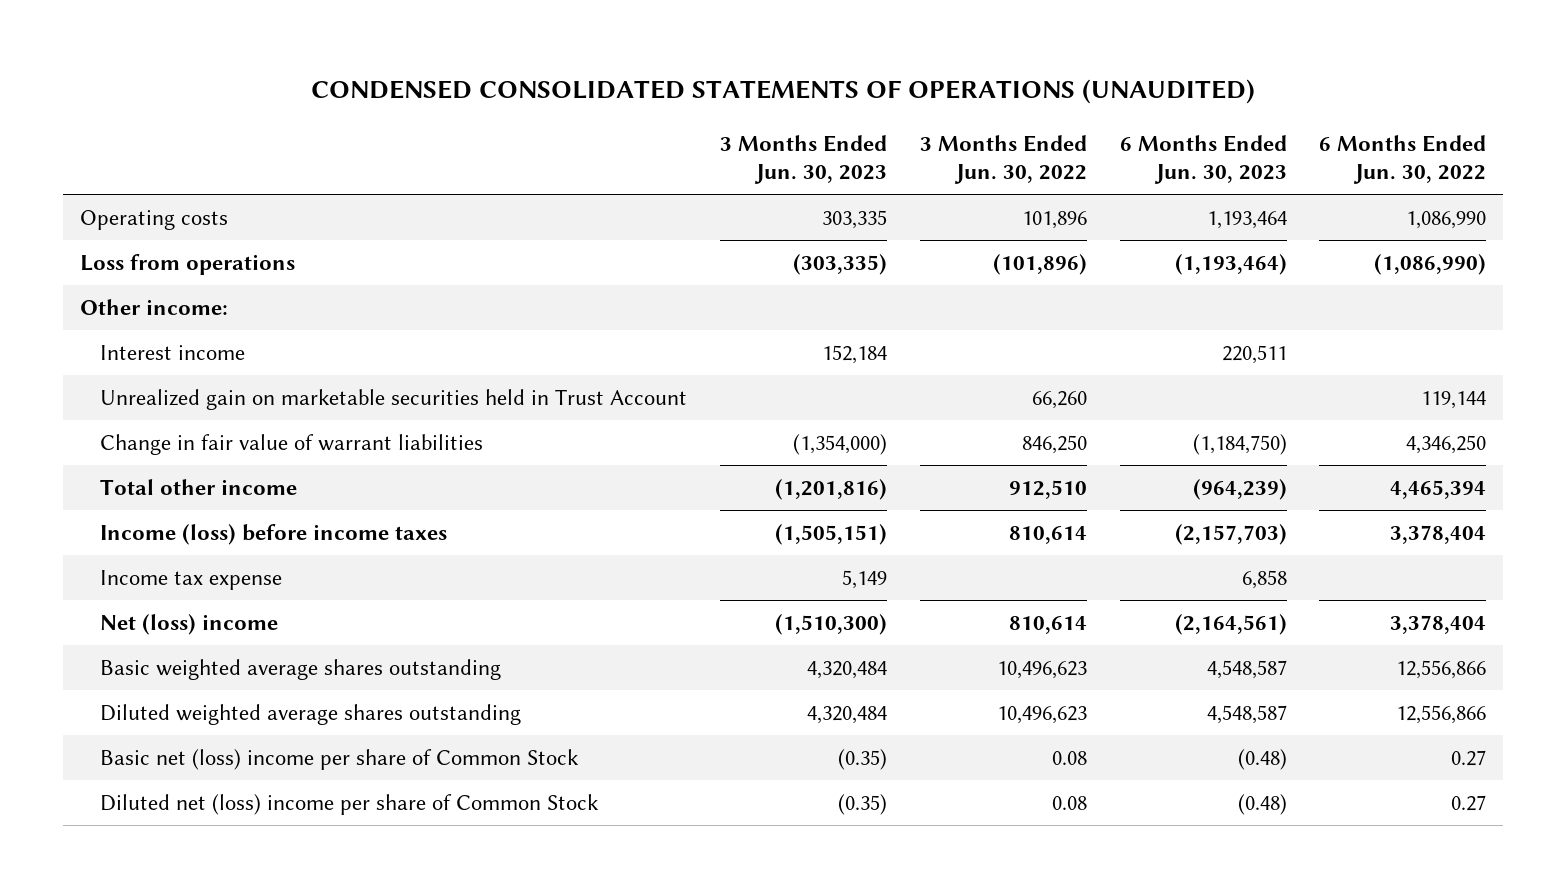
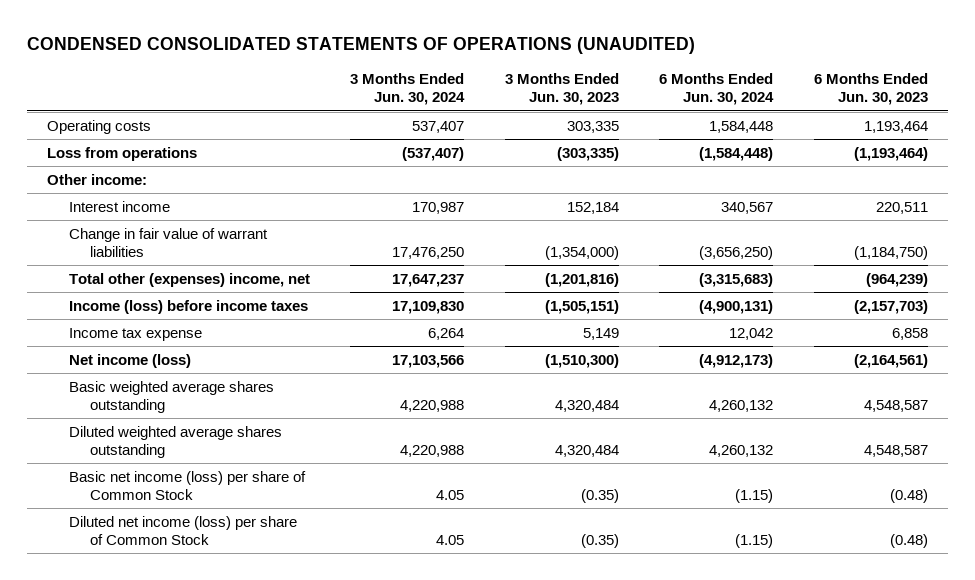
- | 3 Months Ended Jun. 30, 2023 | 3 Months Ended Jun. 30, 2022 | 6 Months Ended Jun. 30, 2023 | 6 Months Ended Jun. 30, 2022
+ | 3 Months Ended Jun. 30, 2024 | 3 Months Ended Jun. 30, 2023 | 6 Months Ended Jun. 30, 2024 | 6 Months Ended Jun. 30, 2023
- Unrealized gain on marketable securities held in Trust Account | | 66,260 | | 119,144
- Total other income | (1,201,816) | 912,510 | (964,239) | 4,465,394
+ Total other (expenses) income, net | 17,647,237 | (1,201,816) | (3,315,683) | (964,239)
- Net (loss) income | (1,510,300) | 810,614 | (2,164,561) | 3,378,404
+ Net income (loss) | 17,103,566 | (1,510,300) | (4,912,173) | (2,164,561)
- Basic net (loss) income per share of Common Stock | (0.35) | 0.08 | (0.48) | 0.27
- Diluted net (loss) income per share of Common Stock | (0.35) | 0.08 | (0.48) | 0.27
+ Basic net income (loss) per share of Common Stock | 4.05 | (0.35) | (1.15) | (0.48)
+ Diluted net income (loss) per share of Common Stock | 4.05 | (0.35) | (1.15) | (0.48)

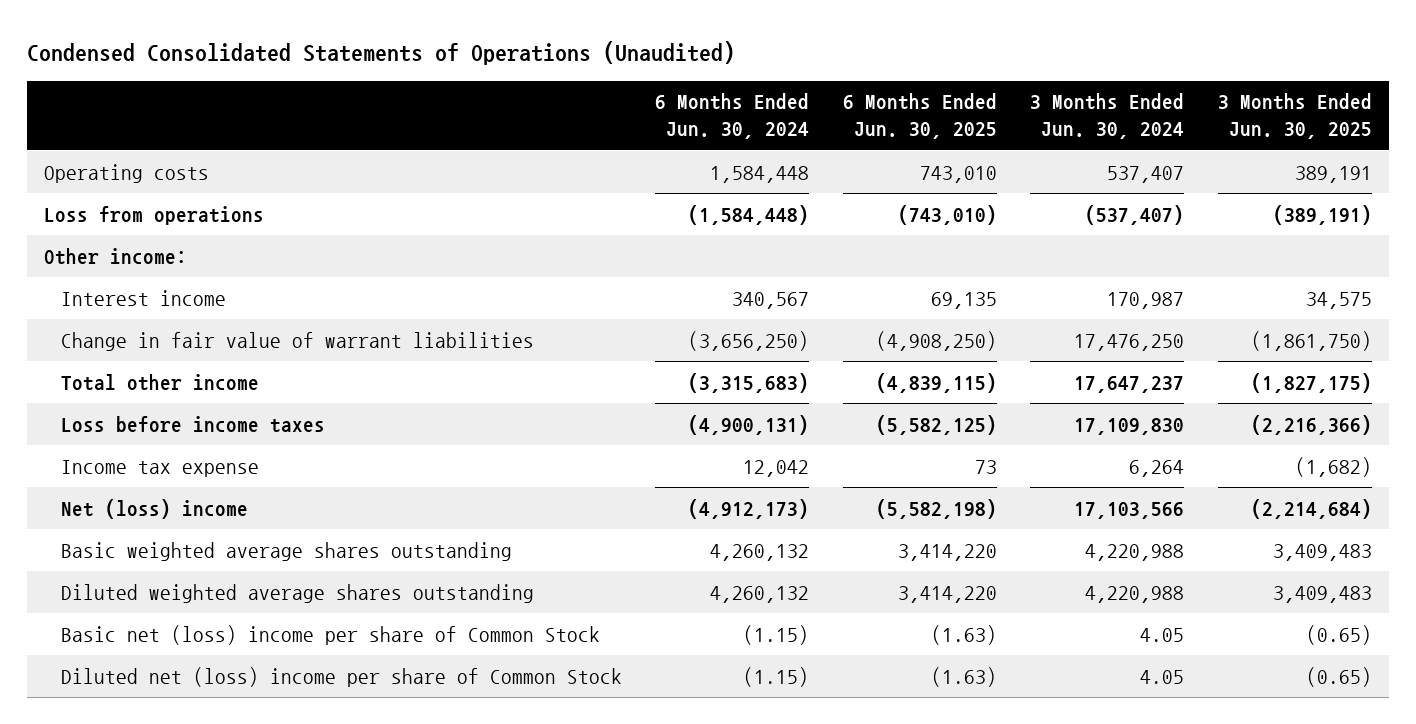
- CONDENSED CONSOLIDATED STATEMENTS OF OPERATIONS (UNAUDITED)
+ Condensed Consolidated Statements of Operations (Unaudited)
- | 3 Months Ended Jun. 30, 2024 | 3 Months Ended Jun. 30, 2023 | 6 Months Ended Jun. 30, 2024 | 6 Months Ended Jun. 30, 2023
+ | 6 Months Ended Jun. 30, 2024 | 6 Months Ended Jun. 30, 2025 | 3 Months Ended Jun. 30, 2024 | 3 Months Ended Jun. 30, 2025
- Total other (expenses) income, net | 17,647,237 | (1,201,816) | (3,315,683) | (964,239)
- Income (loss) before income taxes | 17,109,830 | (1,505,151) | (4,900,131) | (2,157,703)
+ Total other income | (3,315,683) | (4,839,115) | 17,647,237 | (1,827,175)
+ Loss before income taxes | (4,900,131) | (5,582,125) | 17,109,830 | (2,216,366)
- Net income (loss) | 17,103,566 | (1,510,300) | (4,912,173) | (2,164,561)
+ Net (loss) income | (4,912,173) | (5,582,198) | 17,103,566 | (2,214,684)
- Basic net income (loss) per share of Common Stock | 4.05 | (0.35) | (1.15) | (0.48)
- Diluted net income (loss) per share of Common Stock | 4.05 | (0.35) | (1.15) | (0.48)
+ Basic net (loss) income per share of Common Stock | (1.15) | (1.63) | 4.05 | (0.65)
+ Diluted net (loss) income per share of Common Stock | (1.15) | (1.63) | 4.05 | (0.65)

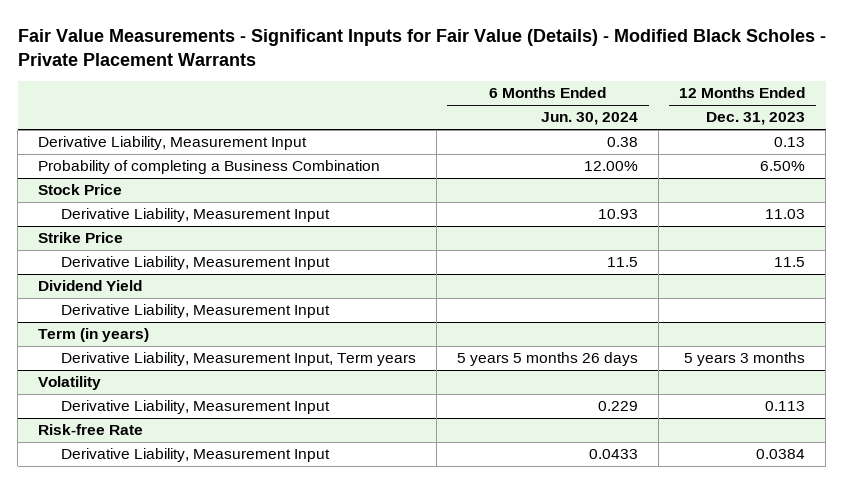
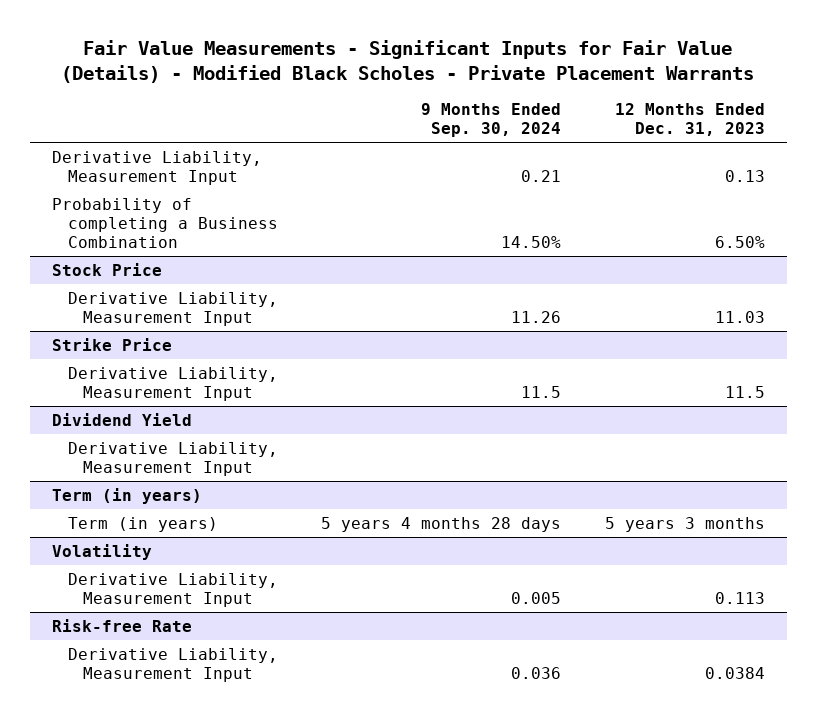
- | 6 Months Ended Jun. 30, 2024 | 12 Months Ended Dec. 31, 2023
+ | 9 Months Ended Sep. 30, 2024 | 12 Months Ended Dec. 31, 2023
@ Term (in years)
- Derivative Liability, Measurement Input, Term years | 5 years 5 months 26 days | 5 years 3 months
+ Term (in years) | 5 years 4 months 28 days | 5 years 3 months

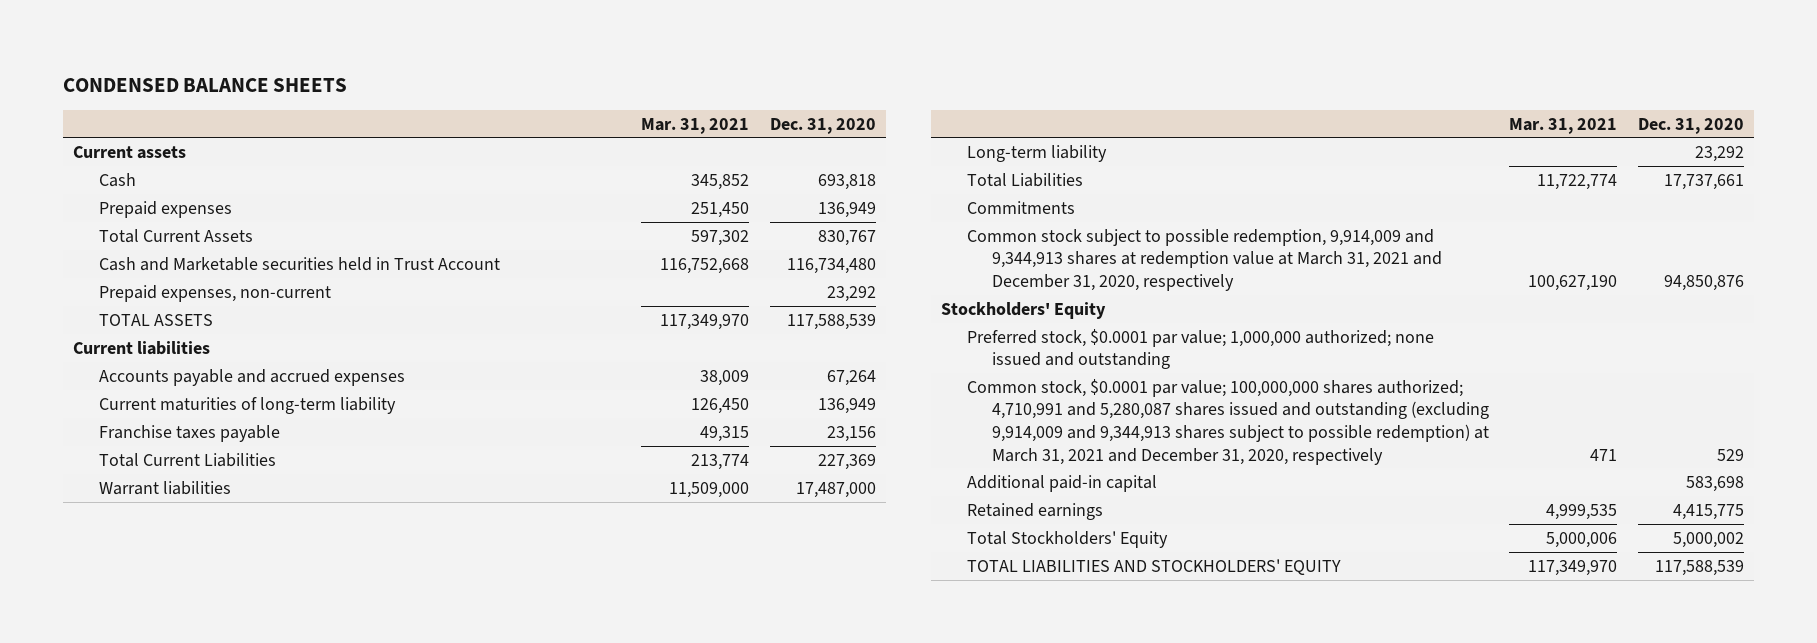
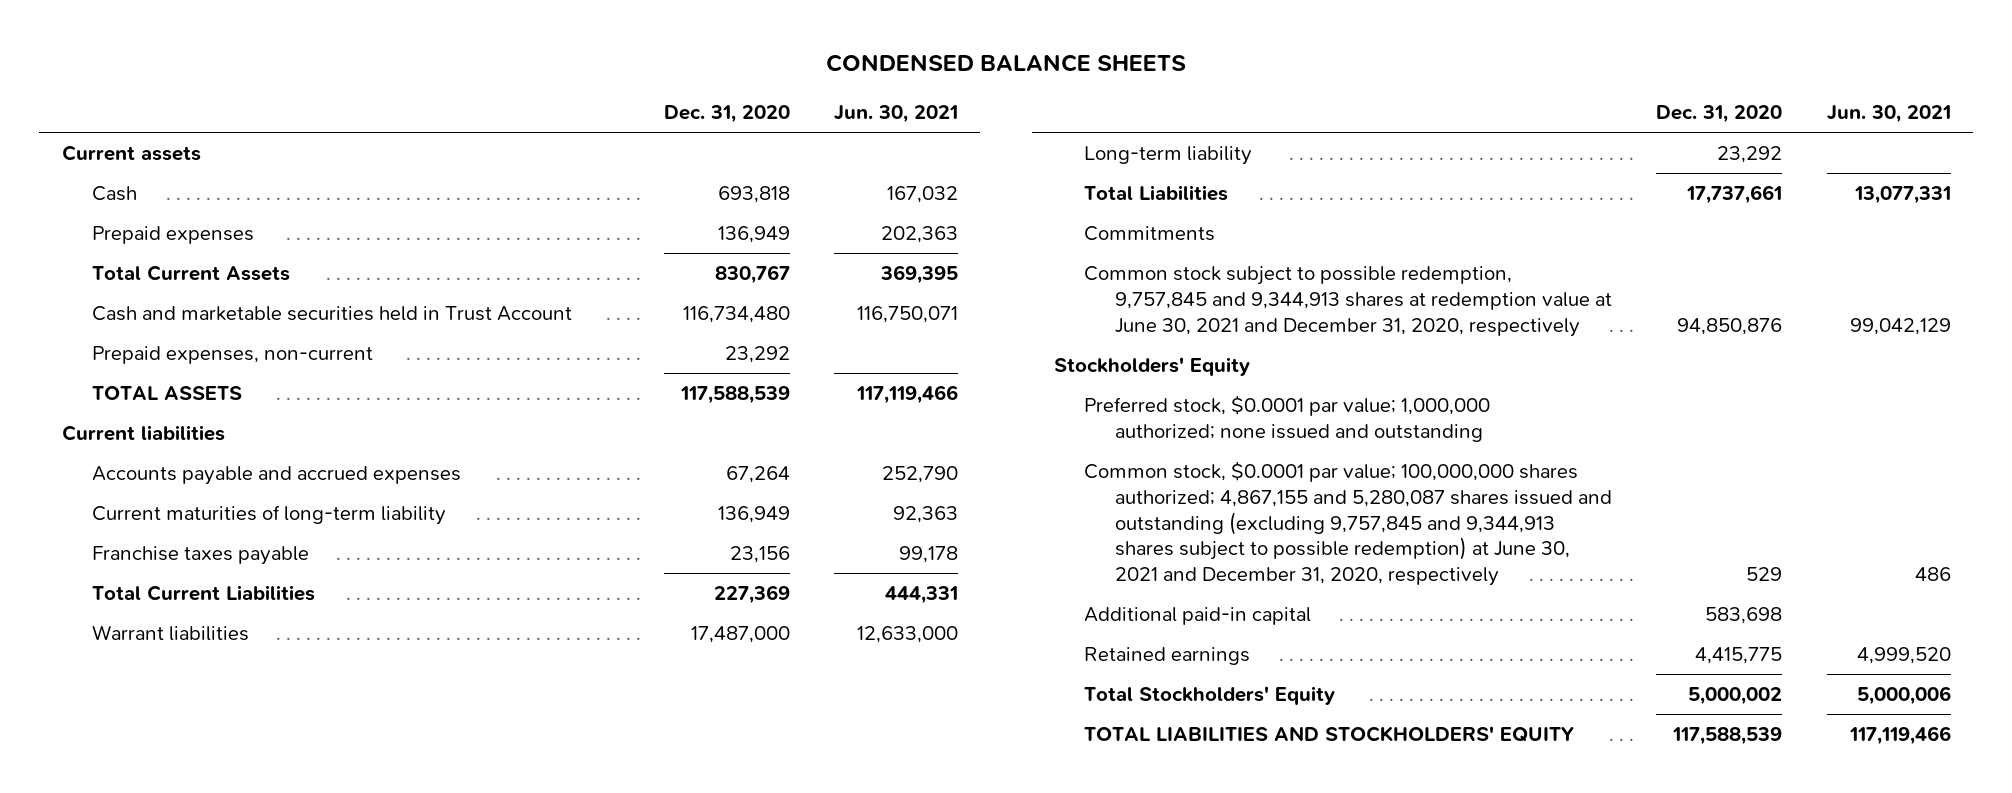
- | Mar. 31, 2021 | Dec. 31, 2020
+ | Dec. 31, 2020 | Jun. 30, 2021
- Cash and Marketable securities held in Trust Account | 116,752,668 | 116,734,480
+ Cash and marketable securities held in Trust Account | 116,734,480 | 116,750,071
- Common stock subject to possible redemption, 9,914,009 and 9,344,913 shares at redemption value at March 31, 2021 and December 31, 2020, respectively | 100,627,190 | 94,850,876
+ Common stock subject to possible redemption, 9,757,845 and 9,344,913 shares at redemption value at June 30, 2021 and December 31, 2020, respectively | 94,850,876 | 99,042,129
- Common stock, $0.0001 par value; 100,000,000 shares authorized; 4,710,991 and 5,280,087 shares issued and outstanding (excluding 9,914,009 and 9,344,913 shares subject to possible redemption) at March 31, 2021 and December 31, 2020, respectively | 471 | 529
+ Common stock, $0.0001 par value; 100,000,000 shares authorized; 4,867,155 and 5,280,087 shares issued and outstanding (excluding 9,757,845 and 9,344,913 shares subject to possible redemption) at June 30, 2021 and December 31, 2020, respectively | 529 | 486

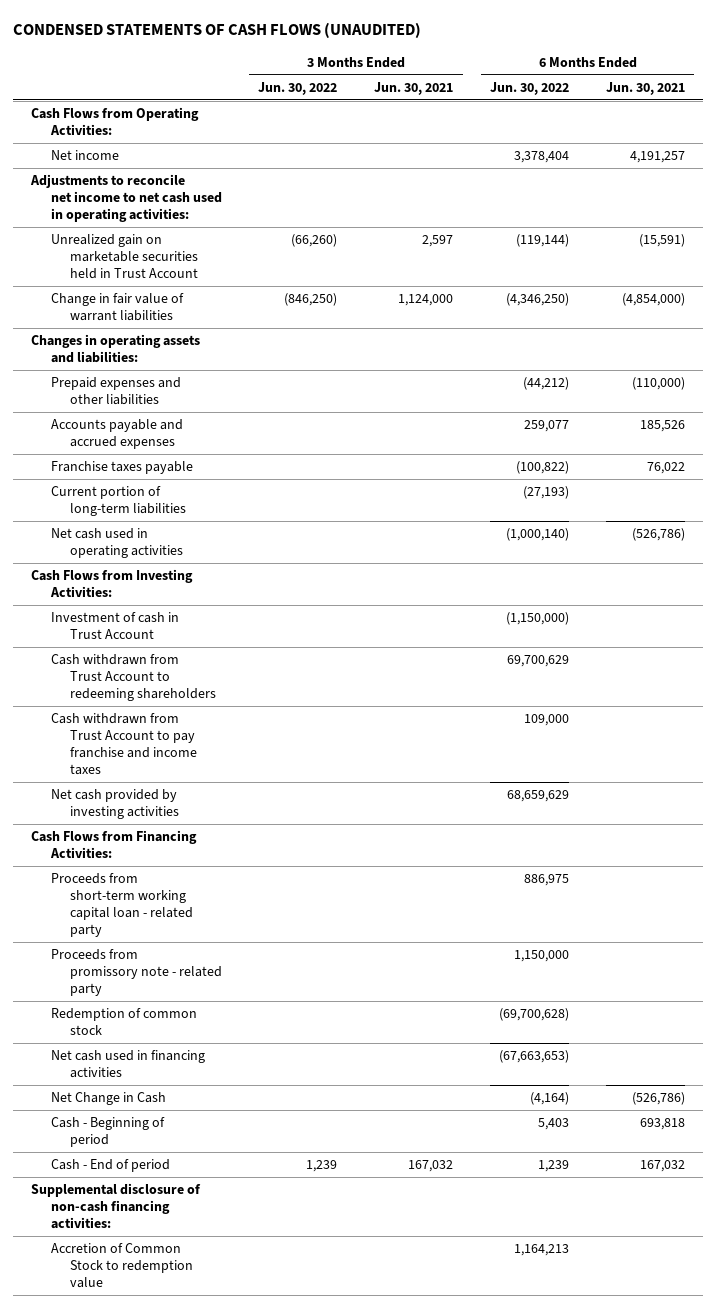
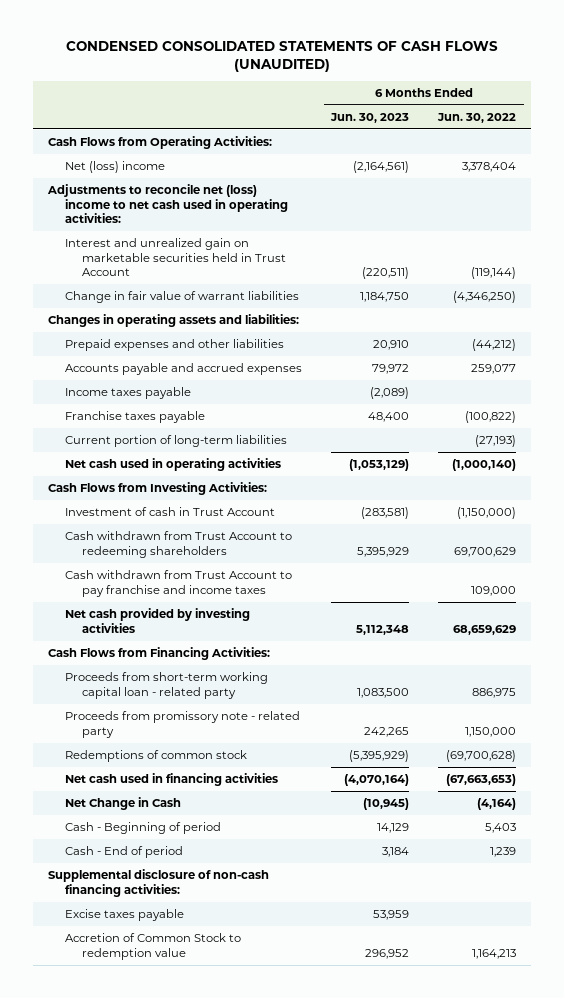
- CONDENSED STATEMENTS OF CASH FLOWS (UNAUDITED)
+ CONDENSED CONSOLIDATED STATEMENTS OF CASH FLOWS (UNAUDITED)
- | 3 Months Ended Jun. 30, 2022 | 3 Months Ended Jun. 30, 2021 | 6 Months Ended Jun. 30, 2022 | 6 Months Ended Jun. 30, 2021
+ | 6 Months Ended Jun. 30, 2023 | 6 Months Ended Jun. 30, 2022
- Net income | | | 3,378,404 | 4,191,257
- Adjustments to reconcile net income to net cash used in operating activities:
- Unrealized gain on marketable securities held in Trust Account | (66,260) | 2,597 | (119,144) | (15,591)
+ Net (loss) income | (2,164,561) | 3,378,404
+ Adjustments to reconcile net (loss) income to net cash used in operating activities:
+ Interest and unrealized gain on marketable securities held in Trust Account | (220,511) | (119,144)
+ Income taxes payable | (2,089) |
- Redemption of common stock | | | (69,700,628) |
+ Redemptions of common stock | (5,395,929) | (69,700,628)
+ Excise taxes payable | 53,959 |

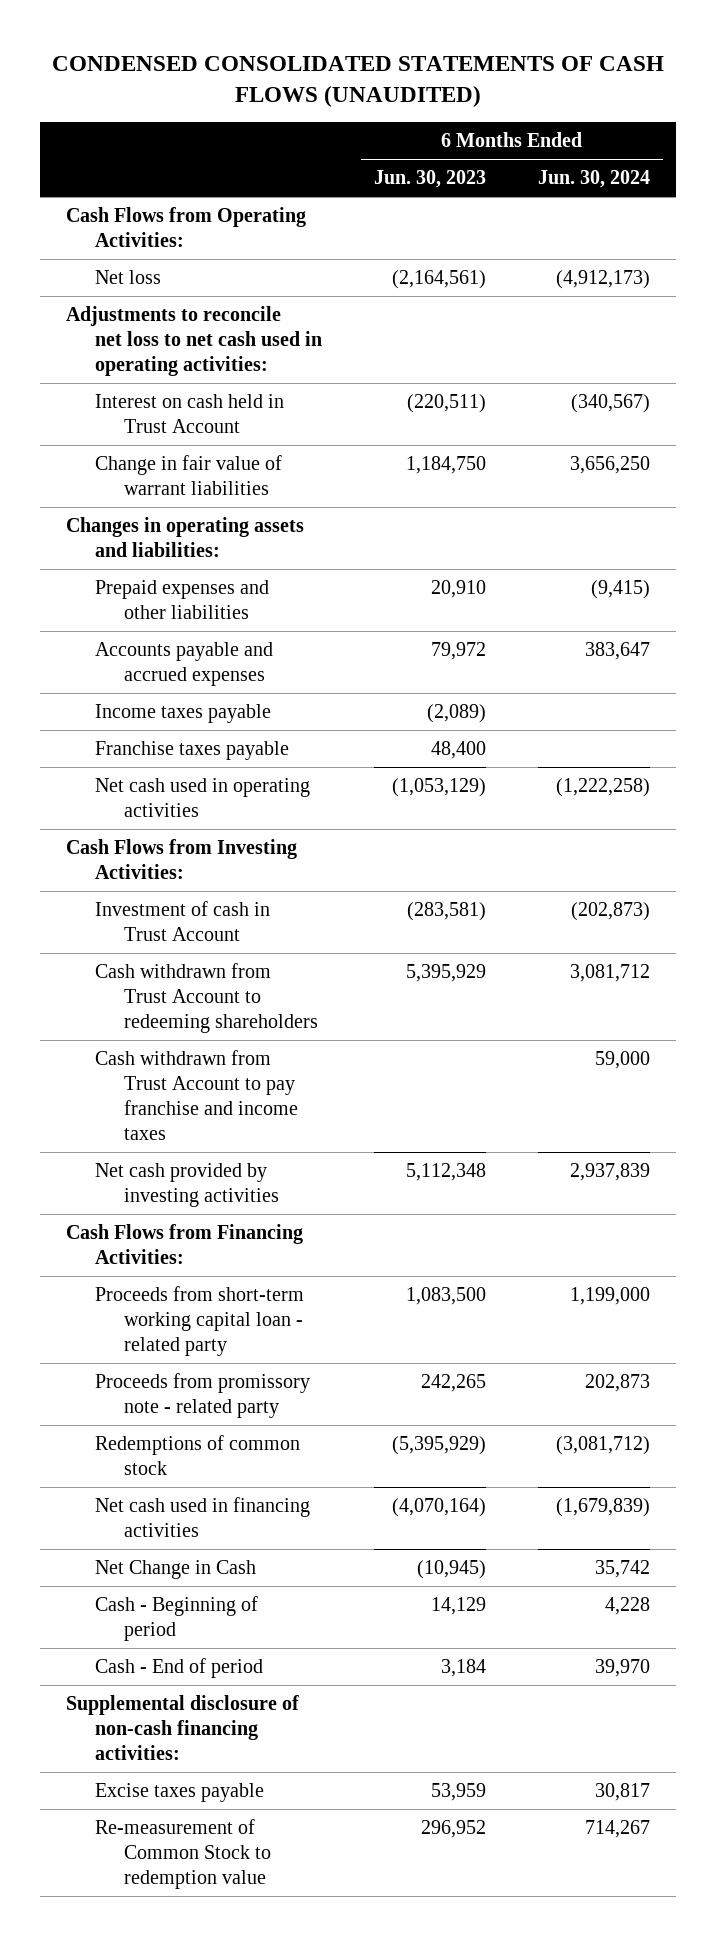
- | 6 Months Ended Jun. 30, 2023 | 6 Months Ended Jun. 30, 2022
+ | 6 Months Ended Jun. 30, 2023 | 6 Months Ended Jun. 30, 2024
- Net (loss) income | (2,164,561) | 3,378,404
- Adjustments to reconcile net (loss) income to net cash used in operating activities:
- Interest and unrealized gain on marketable securities held in Trust Account | (220,511) | (119,144)
+ Net loss | (2,164,561) | (4,912,173)
+ Adjustments to reconcile net loss to net cash used in operating activities:
+ Interest on cash held in Trust Account | (220,511) | (340,567)
- Current portion of long-term liabilities | | (27,193)
- Accretion of Common Stock to redemption value | 296,952 | 1,164,213
+ Re-measurement of Common Stock to redemption value | 296,952 | 714,267

